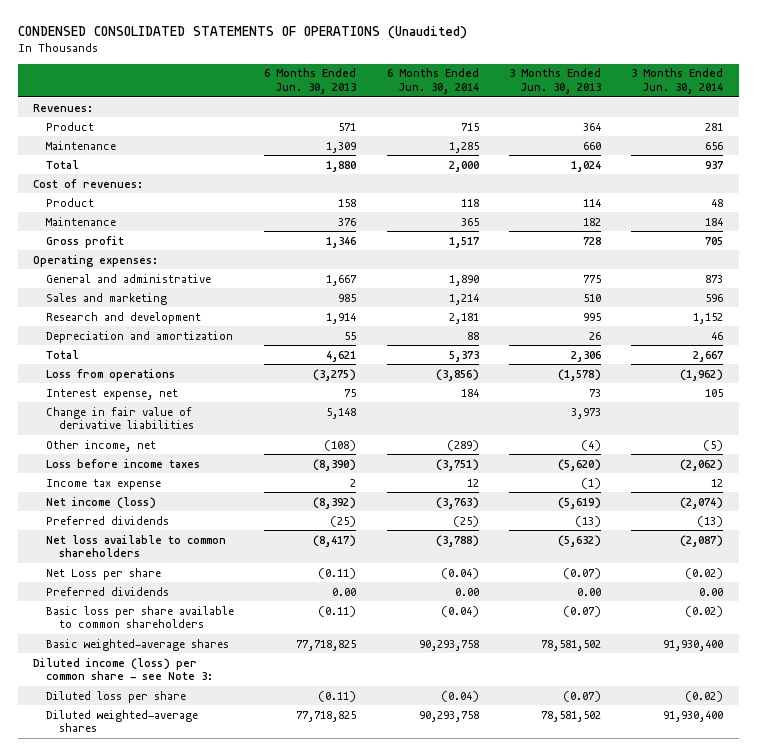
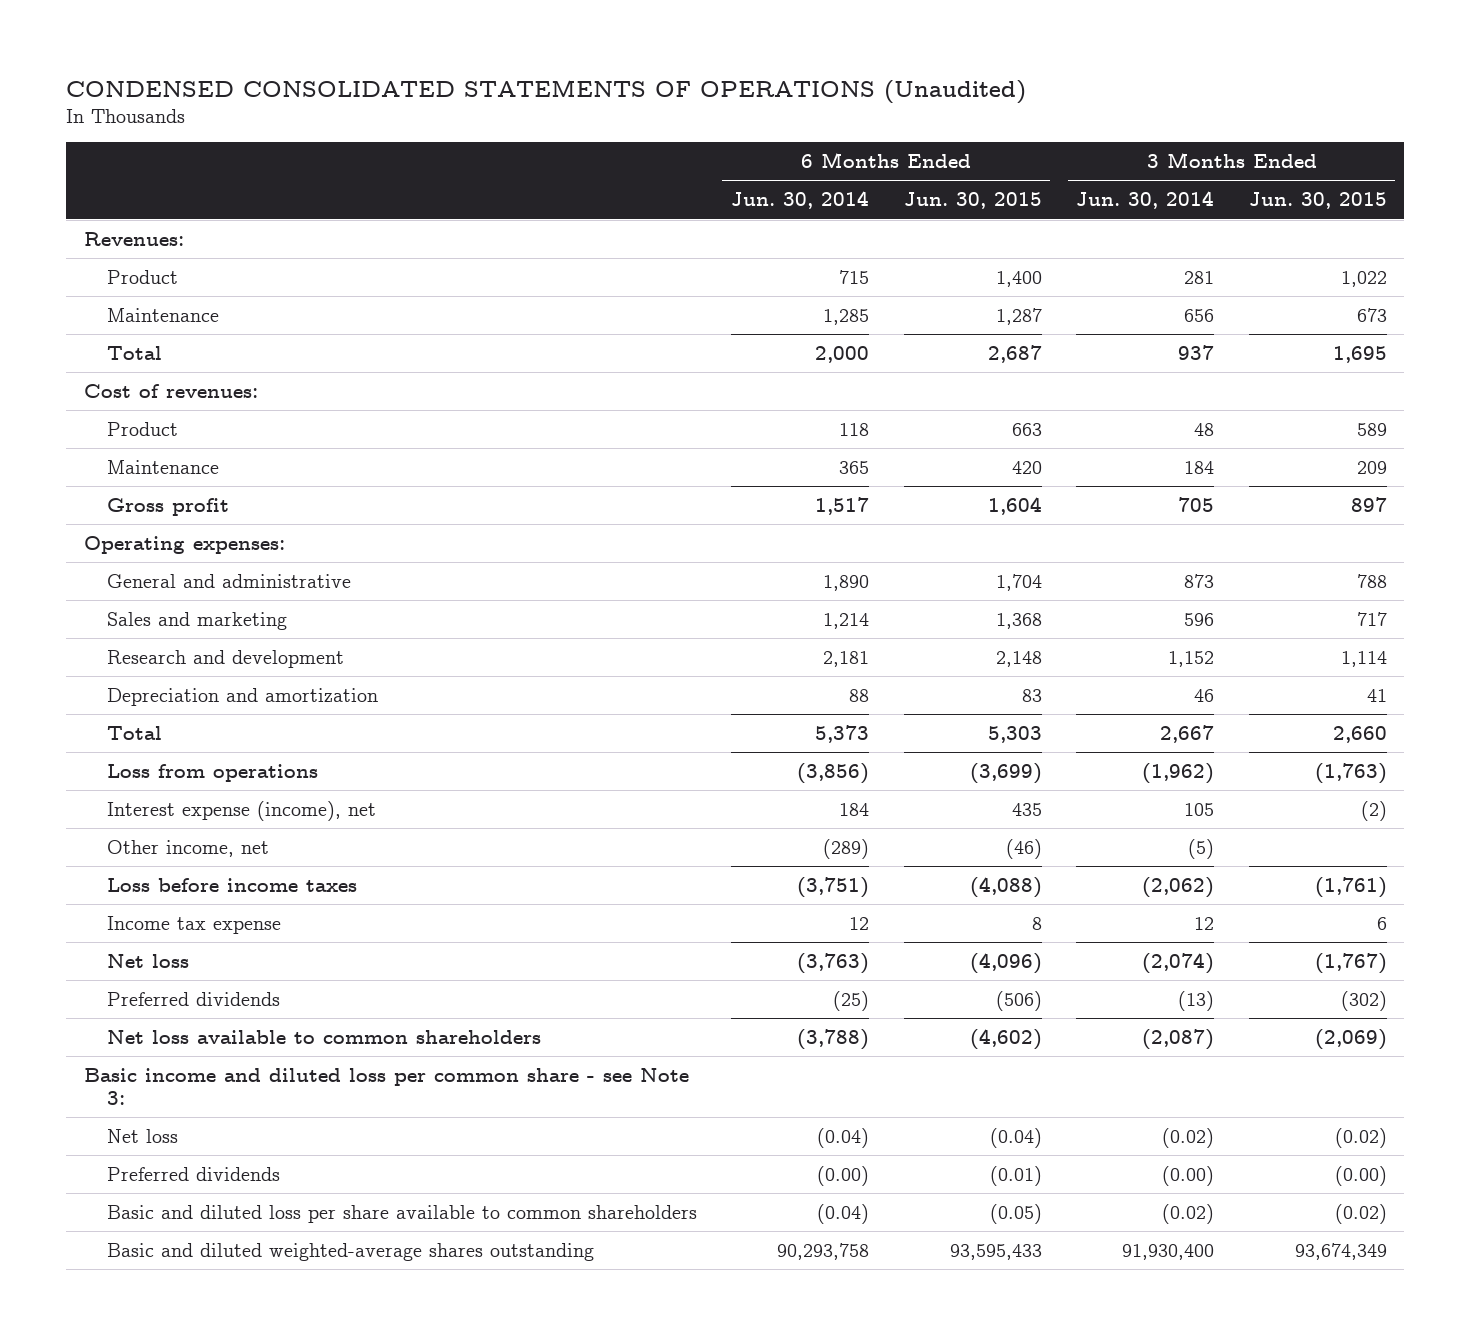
- | 6 Months Ended Jun. 30, 2013 | 6 Months Ended Jun. 30, 2014 | 3 Months Ended Jun. 30, 2013 | 3 Months Ended Jun. 30, 2014
+ | 6 Months Ended Jun. 30, 2014 | 6 Months Ended Jun. 30, 2015 | 3 Months Ended Jun. 30, 2014 | 3 Months Ended Jun. 30, 2015
- Interest expense, net | 75 | 184 | 73 | 105
- Change in fair value of derivative liabilities | 5,148 | | 3,973 |
+ Interest expense (income), net | 184 | 435 | 105 | (2)
- Net income (loss) | (8,392) | (3,763) | (5,619) | (2,074)
+ Net loss | (3,763) | (4,096) | (2,074) | (1,767)
- Net Loss per share | (0.11) | (0.04) | (0.07) | (0.02)
- Preferred dividends | 0.00 | 0.00 | 0.00 | 0.00
- Basic loss per share available to common shareholders | (0.11) | (0.04) | (0.07) | (0.02)
- Basic weighted-average shares | 77,718,825 | 90,293,758 | 78,581,502 | 91,930,400
- Diluted income (loss) per common share - see Note 3:
- Diluted loss per share | (0.11) | (0.04) | (0.07) | (0.02)
- Diluted weighted-average shares | 77,718,825 | 90,293,758 | 78,581,502 | 91,930,400
+ Basic income and diluted loss per common share - see Note 3:
+ Net loss | (0.04) | (0.04) | (0.02) | (0.02)
+ Preferred dividends | (0.00) | (0.01) | (0.00) | (0.00)
+ Basic and diluted loss per share available to common shareholders | (0.04) | (0.05) | (0.02) | (0.02)
+ Basic and diluted weighted-average shares outstanding | 90,293,758 | 93,595,433 | 91,930,400 | 93,674,349

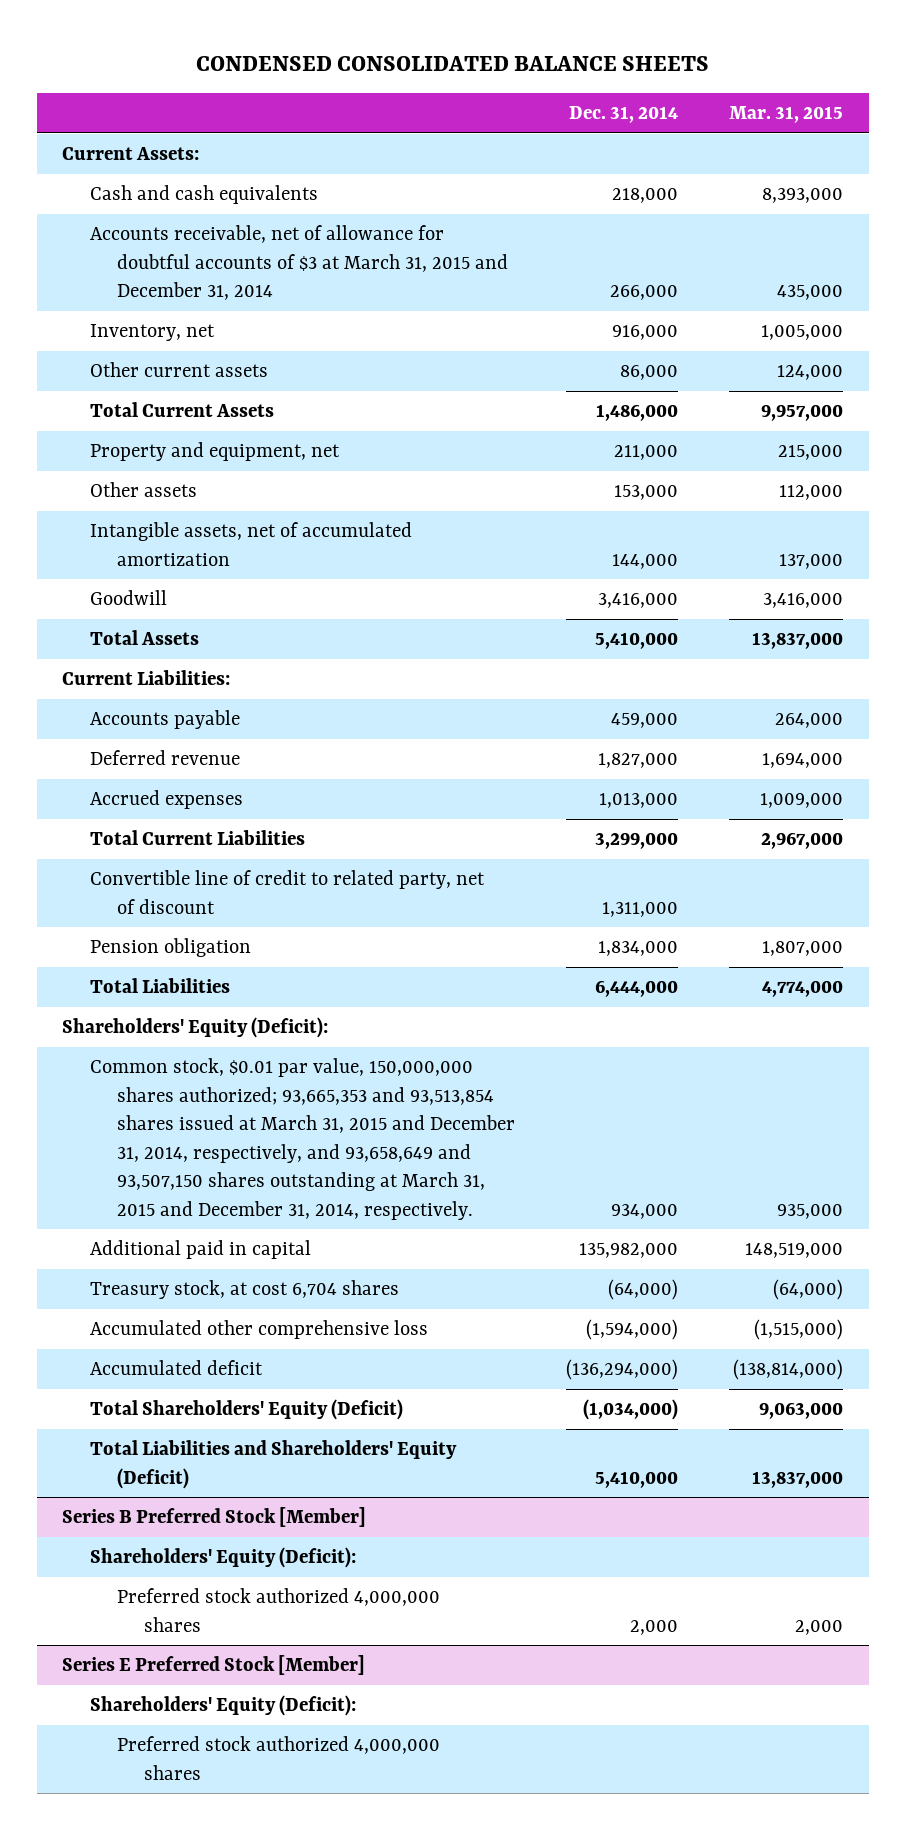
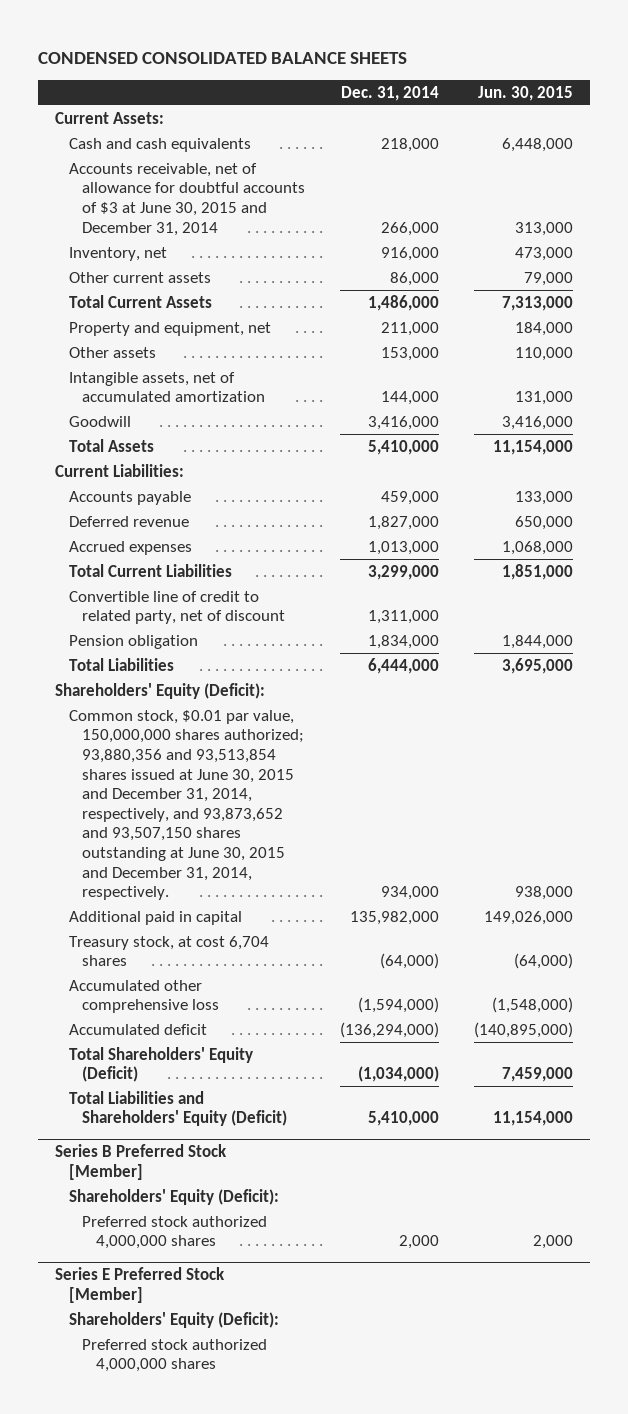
- | Dec. 31, 2014 | Mar. 31, 2015
+ | Dec. 31, 2014 | Jun. 30, 2015
- Accounts receivable, net of allowance for doubtful accounts of $3 at March 31, 2015 and December 31, 2014 | 266,000 | 435,000
+ Accounts receivable, net of allowance for doubtful accounts of $3 at June 30, 2015 and December 31, 2014 | 266,000 | 313,000
- Common stock, $0.01 par value, 150,000,000 shares authorized; 93,665,353 and 93,513,854 shares issued at March 31, 2015 and December 31, 2014, respectively, and 93,658,649 and 93,507,150 shares outstanding at March 31, 2015 and December 31, 2014, respectively. | 934,000 | 935,000
+ Common stock, $0.01 par value, 150,000,000 shares authorized; 93,880,356 and 93,513,854 shares issued at June 30, 2015 and December 31, 2014, respectively, and 93,873,652 and 93,507,150 shares outstanding at June 30, 2015 and December 31, 2014, respectively. | 934,000 | 938,000

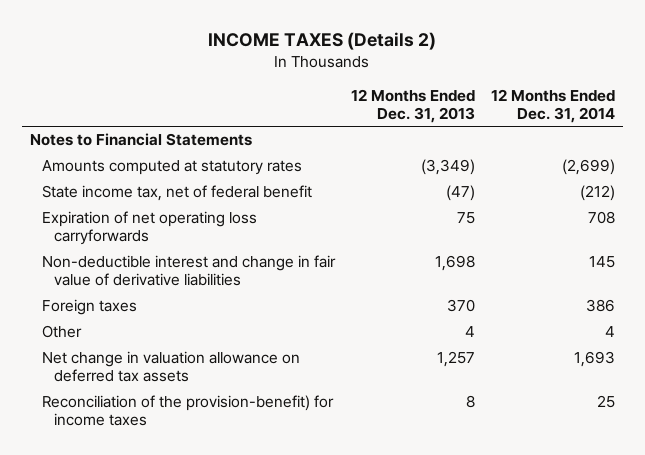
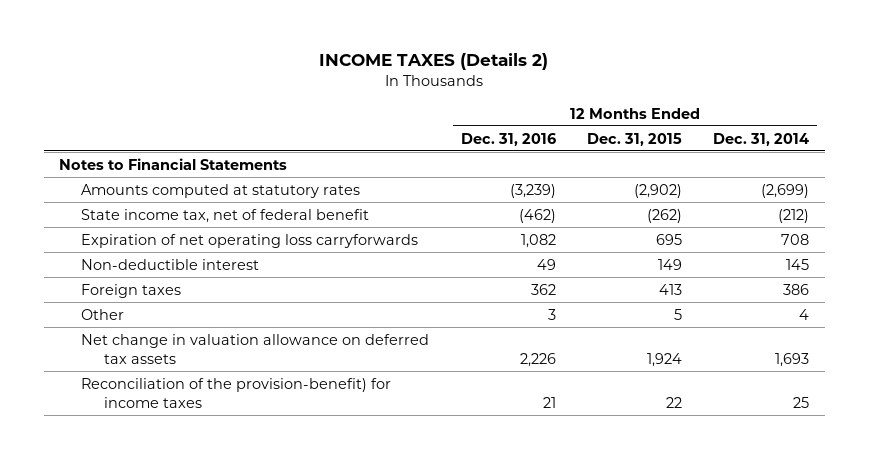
- | 12 Months Ended Dec. 31, 2013 | 12 Months Ended Dec. 31, 2014
+ | 12 Months Ended Dec. 31, 2016 | 12 Months Ended Dec. 31, 2015 | 12 Months Ended Dec. 31, 2014
- Non-deductible interest and change in fair value of derivative liabilities | 1,698 | 145
+ Non-deductible interest | 49 | 149 | 145

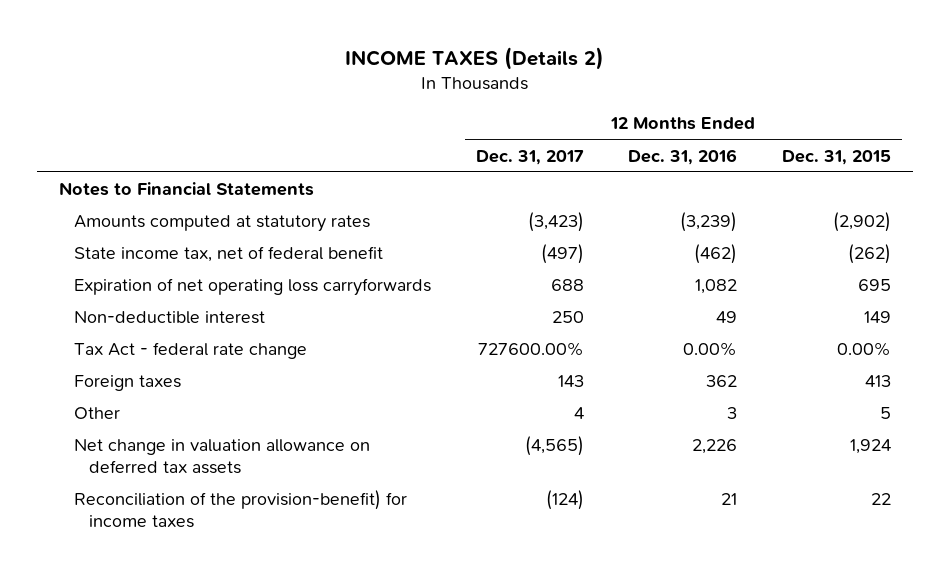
- | 12 Months Ended Dec. 31, 2016 | 12 Months Ended Dec. 31, 2015 | 12 Months Ended Dec. 31, 2014
+ | 12 Months Ended Dec. 31, 2017 | 12 Months Ended Dec. 31, 2016 | 12 Months Ended Dec. 31, 2015
+ Tax Act - federal rate change | 727600.00% | 0.00% | 0.00%

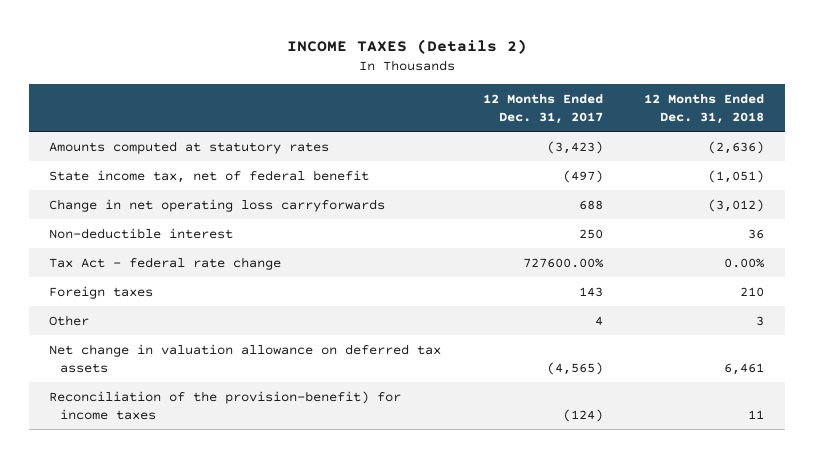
- | 12 Months Ended Dec. 31, 2017 | 12 Months Ended Dec. 31, 2016 | 12 Months Ended Dec. 31, 2015
+ | 12 Months Ended Dec. 31, 2017 | 12 Months Ended Dec. 31, 2018
- Notes to Financial Statements
- Expiration of net operating loss carryforwards | 688 | 1,082 | 695
+ Change in net operating loss carryforwards | 688 | (3,012)

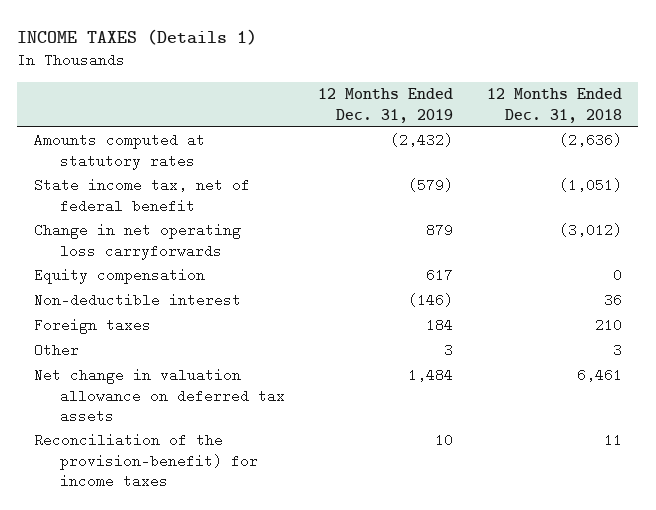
- INCOME TAXES (Details 2)
+ INCOME TAXES (Details 1)
- | 12 Months Ended Dec. 31, 2017 | 12 Months Ended Dec. 31, 2018
+ | 12 Months Ended Dec. 31, 2019 | 12 Months Ended Dec. 31, 2018
+ Equity compensation | 617 | 0
- Tax Act - federal rate change | 727600.00% | 0.00%

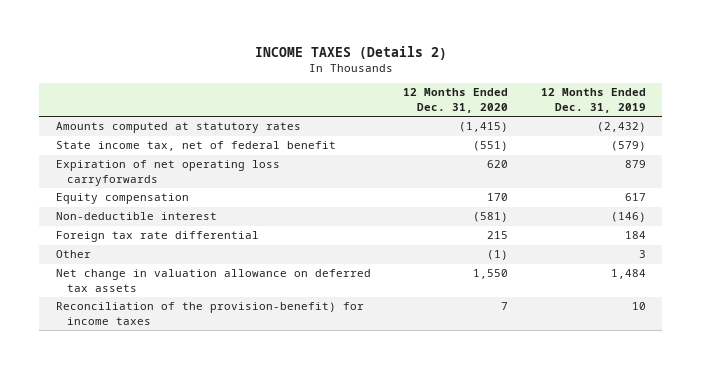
- INCOME TAXES (Details 1)
+ INCOME TAXES (Details 2)
- | 12 Months Ended Dec. 31, 2019 | 12 Months Ended Dec. 31, 2018
+ | 12 Months Ended Dec. 31, 2020 | 12 Months Ended Dec. 31, 2019
- Change in net operating loss carryforwards | 879 | (3,012)
+ Expiration of net operating loss carryforwards | 620 | 879
- Foreign taxes | 184 | 210
+ Foreign tax rate differential | 215 | 184

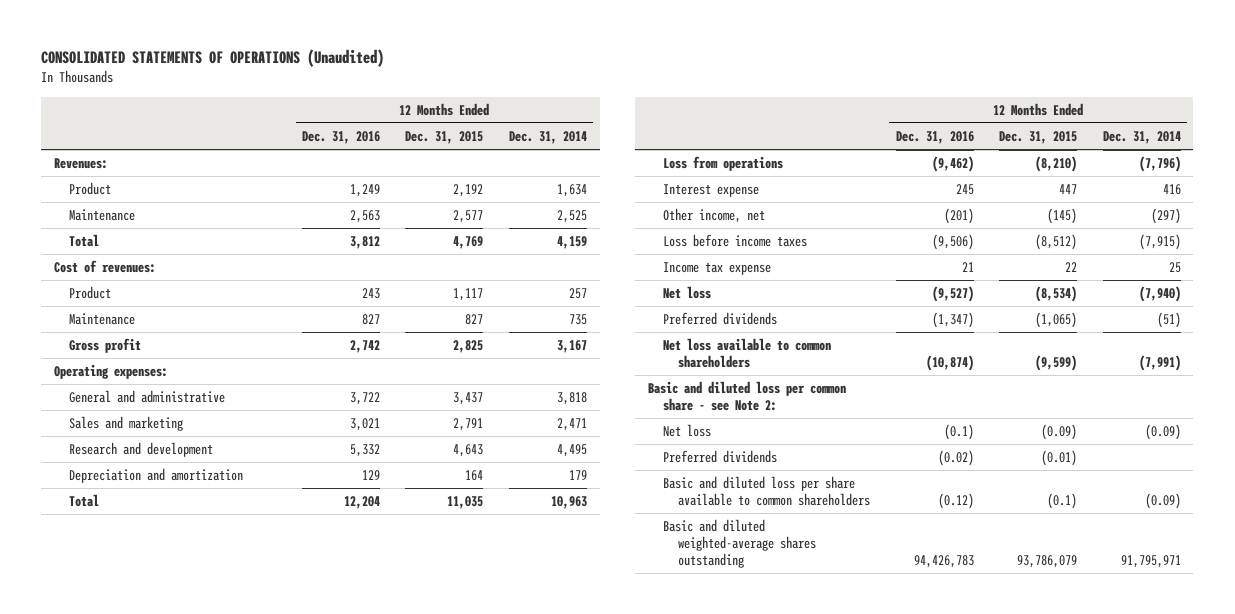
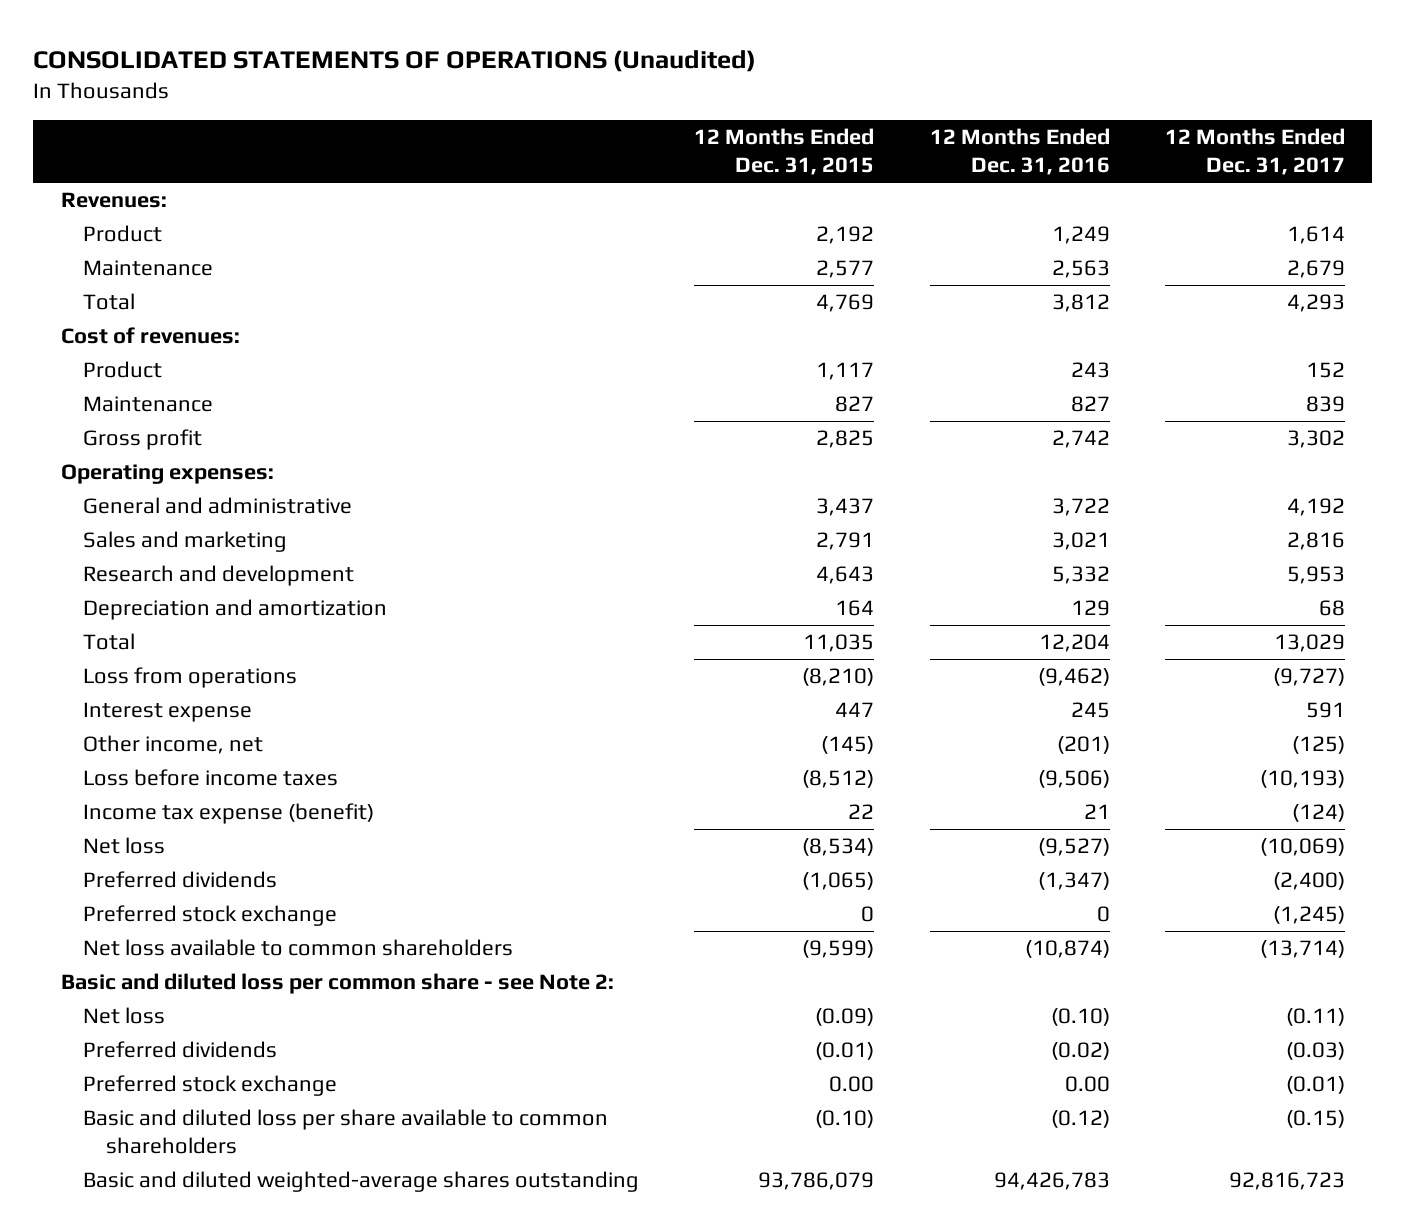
- | 12 Months Ended Dec. 31, 2016 | 12 Months Ended Dec. 31, 2015 | 12 Months Ended Dec. 31, 2014
+ | 12 Months Ended Dec. 31, 2015 | 12 Months Ended Dec. 31, 2016 | 12 Months Ended Dec. 31, 2017
- Income tax expense | 21 | 22 | 25
+ Income tax expense (benefit) | 22 | 21 | (124)
+ Preferred stock exchange | 0 | 0 | (1,245)
- Net loss | (0.1) | (0.09) | (0.09)
+ Net loss | (0.09) | (0.10) | (0.11)
- Basic and diluted loss per share available to common shareholders | (0.12) | (0.1) | (0.09)
+ Preferred stock exchange | 0.00 | 0.00 | (0.01)
+ Basic and diluted loss per share available to common shareholders | (0.10) | (0.12) | (0.15)

